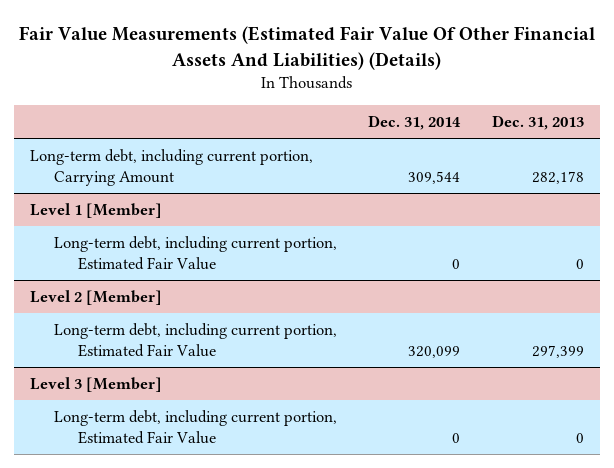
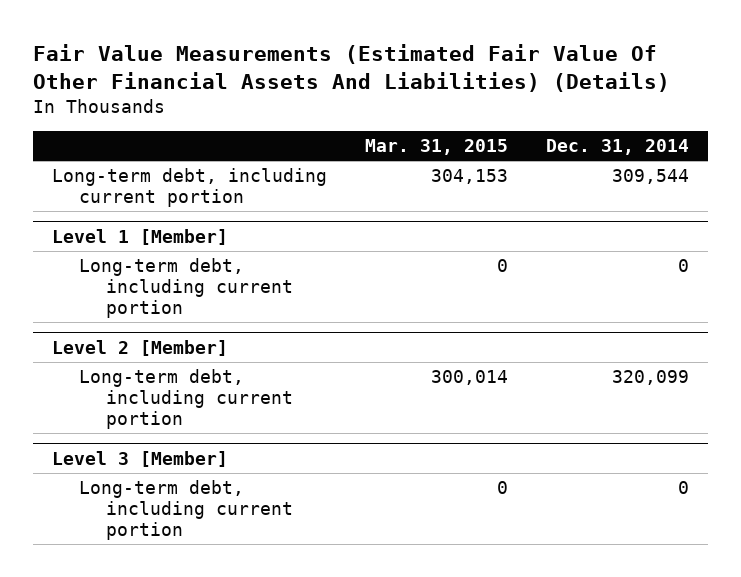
- | Dec. 31, 2014 | Dec. 31, 2013
+ | Mar. 31, 2015 | Dec. 31, 2014
- Long-term debt, including current portion, Carrying Amount | 309,544 | 282,178
+ Long-term debt, including current portion | 304,153 | 309,544
@ Level 1 [Member]
- Long-term debt, including current portion, Estimated Fair Value | 0 | 0
+ Long-term debt, including current portion | 0 | 0
@ Level 2 [Member]
- Long-term debt, including current portion, Estimated Fair Value | 320,099 | 297,399
+ Long-term debt, including current portion | 300,014 | 320,099
@ Level 3 [Member]
- Long-term debt, including current portion, Estimated Fair Value | 0 | 0
+ Long-term debt, including current portion | 0 | 0

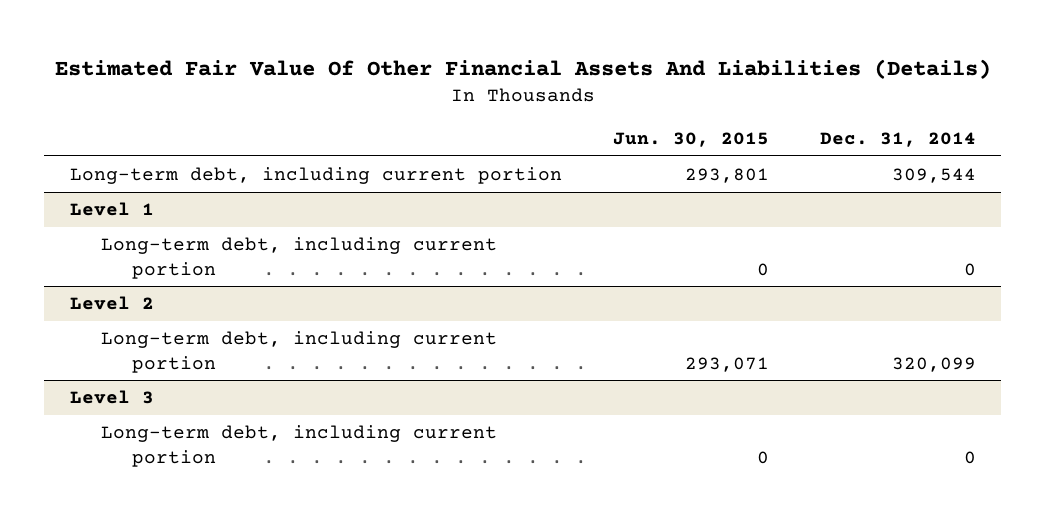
- Fair Value Measurements (Estimated Fair Value Of Other Financial Assets And Liabilities) (Details)
+ Estimated Fair Value Of Other Financial Assets And Liabilities (Details)
- | Mar. 31, 2015 | Dec. 31, 2014
+ | Jun. 30, 2015 | Dec. 31, 2014
- Level 1 [Member]
+ Level 1
- Level 2 [Member]
+ Level 2
- Level 3 [Member]
+ Level 3

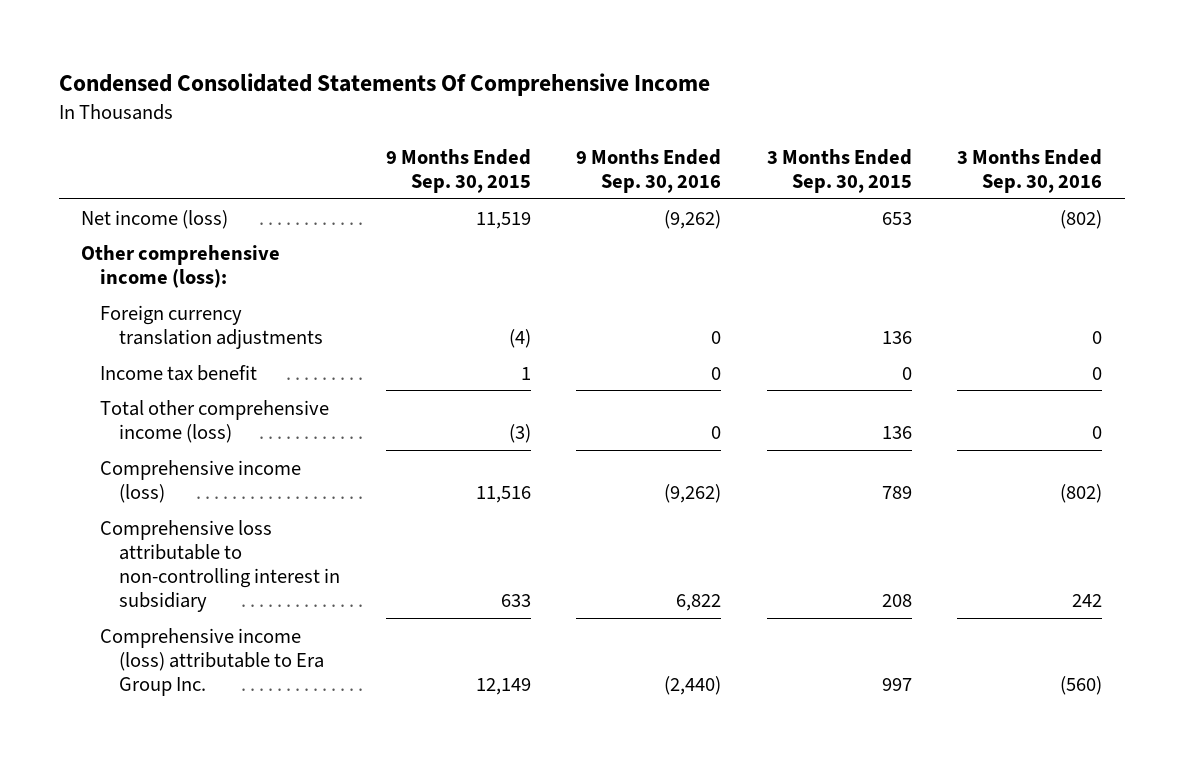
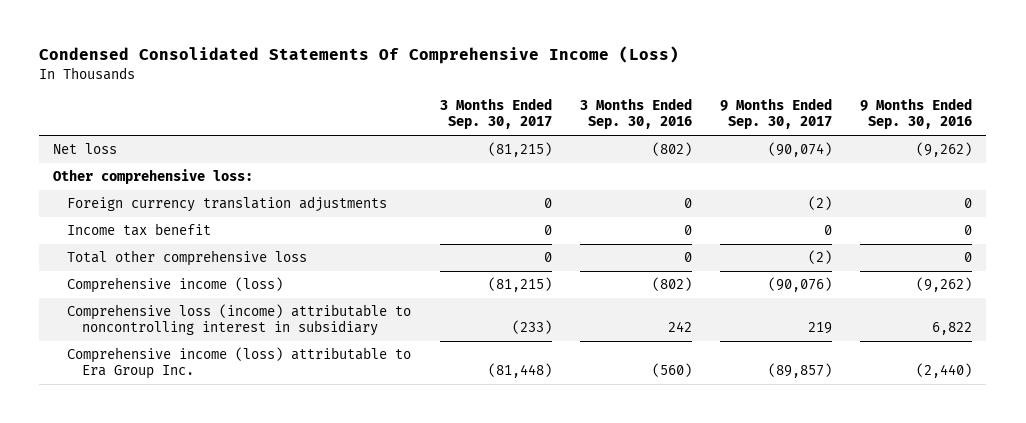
- Condensed Consolidated Statements Of Comprehensive Income
+ Condensed Consolidated Statements Of Comprehensive Income (Loss)
- | 9 Months Ended Sep. 30, 2015 | 9 Months Ended Sep. 30, 2016 | 3 Months Ended Sep. 30, 2015 | 3 Months Ended Sep. 30, 2016
+ | 3 Months Ended Sep. 30, 2017 | 3 Months Ended Sep. 30, 2016 | 9 Months Ended Sep. 30, 2017 | 9 Months Ended Sep. 30, 2016
- Net income (loss) | 11,519 | (9,262) | 653 | (802)
- Other comprehensive income (loss):
+ Net loss | (81,215) | (802) | (90,074) | (9,262)
+ Other comprehensive loss:
- Total other comprehensive income (loss) | (3) | 0 | 136 | 0
+ Total other comprehensive loss | 0 | 0 | (2) | 0
- Comprehensive loss attributable to non-controlling interest in subsidiary | 633 | 6,822 | 208 | 242
+ Comprehensive loss (income) attributable to noncontrolling interest in subsidiary | (233) | 242 | 219 | 6,822

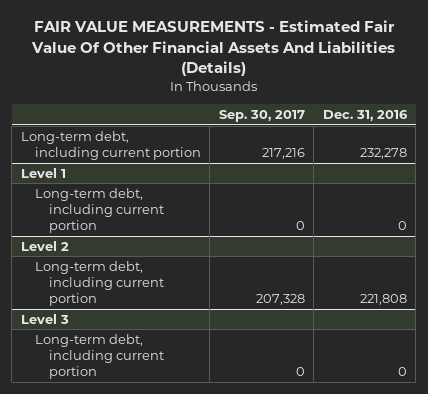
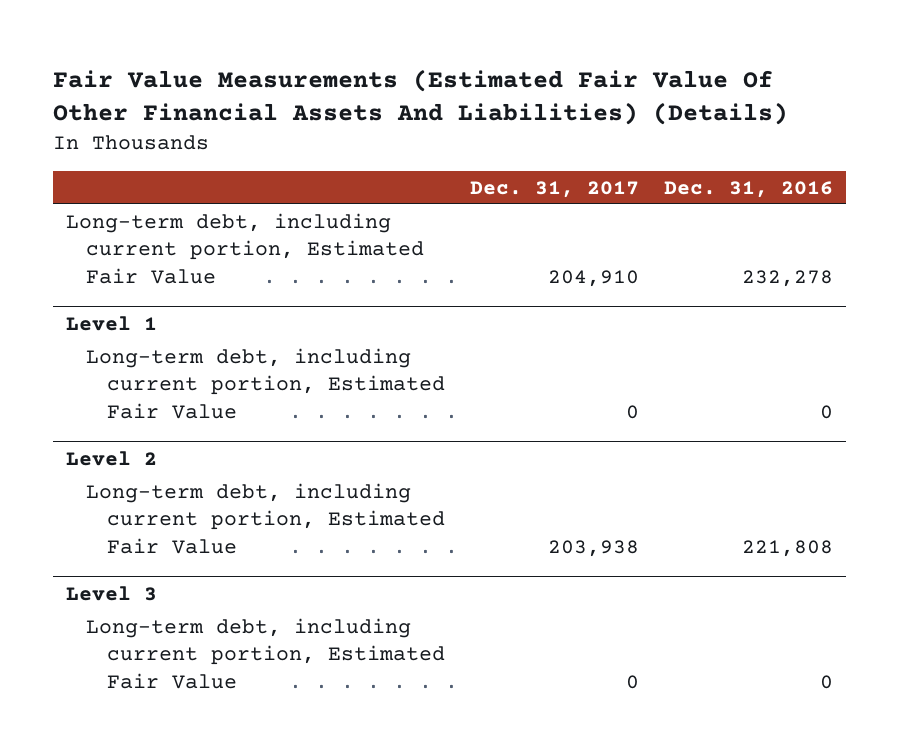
- FAIR VALUE MEASUREMENTS - Estimated Fair Value Of Other Financial Assets And Liabilities (Details)
+ Fair Value Measurements (Estimated Fair Value Of Other Financial Assets And Liabilities) (Details)
- | Sep. 30, 2017 | Dec. 31, 2016
+ | Dec. 31, 2017 | Dec. 31, 2016
- Long-term debt, including current portion | 217,216 | 232,278
+ Long-term debt, including current portion, Estimated Fair Value | 204,910 | 232,278
@ Level 1
- Long-term debt, including current portion | 0 | 0
+ Long-term debt, including current portion, Estimated Fair Value | 0 | 0
@ Level 2
- Long-term debt, including current portion | 207,328 | 221,808
+ Long-term debt, including current portion, Estimated Fair Value | 203,938 | 221,808
@ Level 3
- Long-term debt, including current portion | 0 | 0
+ Long-term debt, including current portion, Estimated Fair Value | 0 | 0

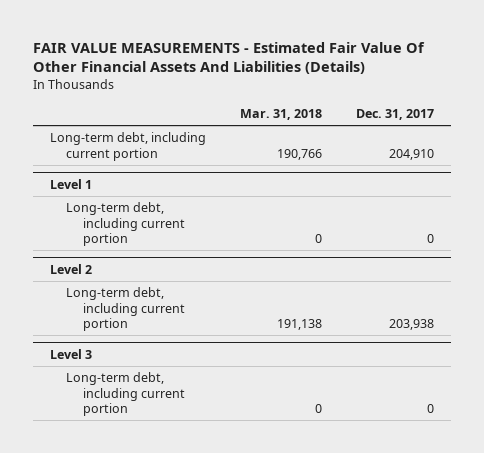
- Fair Value Measurements (Estimated Fair Value Of Other Financial Assets And Liabilities) (Details)
+ FAIR VALUE MEASUREMENTS - Estimated Fair Value Of Other Financial Assets And Liabilities (Details)
- | Dec. 31, 2017 | Dec. 31, 2016
+ | Mar. 31, 2018 | Dec. 31, 2017
- Long-term debt, including current portion, Estimated Fair Value | 204,910 | 232,278
+ Long-term debt, including current portion | 190,766 | 204,910
@ Level 1
- Long-term debt, including current portion, Estimated Fair Value | 0 | 0
+ Long-term debt, including current portion | 0 | 0
@ Level 2
- Long-term debt, including current portion, Estimated Fair Value | 203,938 | 221,808
+ Long-term debt, including current portion | 191,138 | 203,938
@ Level 3
- Long-term debt, including current portion, Estimated Fair Value | 0 | 0
+ Long-term debt, including current portion | 0 | 0

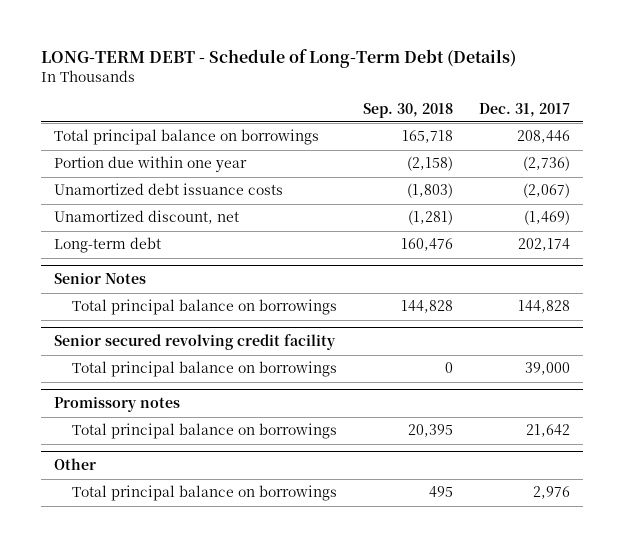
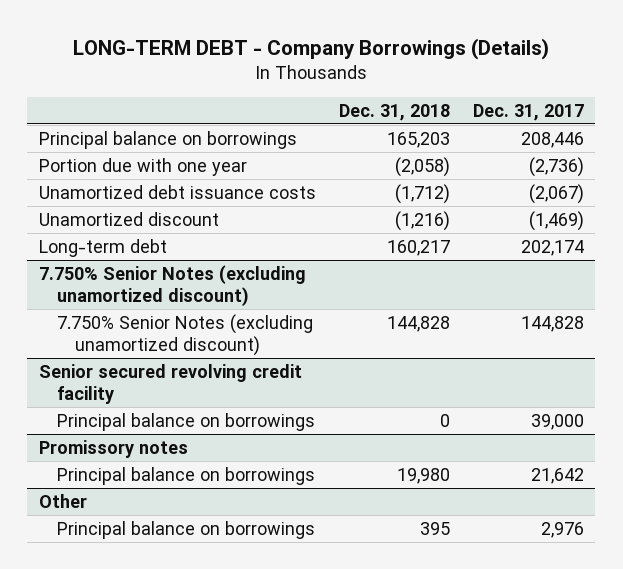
- LONG-TERM DEBT - Schedule of Long-Term Debt (Details)
+ LONG-TERM DEBT - Company Borrowings (Details)
- | Sep. 30, 2018 | Dec. 31, 2017
+ | Dec. 31, 2018 | Dec. 31, 2017
- Total principal balance on borrowings | 165,718 | 208,446
- Portion due within one year | (2,158) | (2,736)
+ Principal balance on borrowings | 165,203 | 208,446
+ Portion due with one year | (2,058) | (2,736)
- Unamortized discount, net | (1,281) | (1,469)
+ Unamortized discount | (1,216) | (1,469)
- Senior Notes
- Total principal balance on borrowings | 144,828 | 144,828
+ 7.750% Senior Notes (excluding unamortized discount)
+ 7.750% Senior Notes (excluding unamortized discount) | 144,828 | 144,828
@ Senior secured revolving credit facility
- Total principal balance on borrowings | 0 | 39,000
+ Principal balance on borrowings | 0 | 39,000
@ Promissory notes
- Total principal balance on borrowings | 20,395 | 21,642
+ Principal balance on borrowings | 19,980 | 21,642
@ Other
- Total principal balance on borrowings | 495 | 2,976
+ Principal balance on borrowings | 395 | 2,976

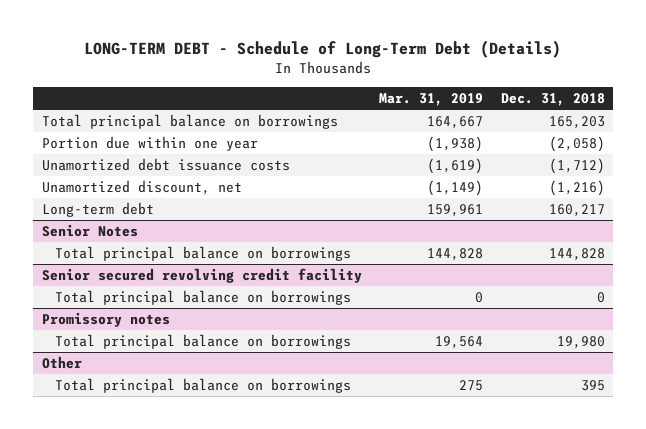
- LONG-TERM DEBT - Company Borrowings (Details)
+ LONG-TERM DEBT - Schedule of Long-Term Debt (Details)
- | Dec. 31, 2018 | Dec. 31, 2017
+ | Mar. 31, 2019 | Dec. 31, 2018
- Principal balance on borrowings | 165,203 | 208,446
- Portion due with one year | (2,058) | (2,736)
+ Total principal balance on borrowings | 164,667 | 165,203
+ Portion due within one year | (1,938) | (2,058)
- Unamortized discount | (1,216) | (1,469)
+ Unamortized discount, net | (1,149) | (1,216)
- 7.750% Senior Notes (excluding unamortized discount)
- 7.750% Senior Notes (excluding unamortized discount) | 144,828 | 144,828
+ Senior Notes
+ Total principal balance on borrowings | 144,828 | 144,828
@ Senior secured revolving credit facility
- Principal balance on borrowings | 0 | 39,000
+ Total principal balance on borrowings | 0 | 0
@ Promissory notes
- Principal balance on borrowings | 19,980 | 21,642
+ Total principal balance on borrowings | 19,564 | 19,980
@ Other
- Principal balance on borrowings | 395 | 2,976
+ Total principal balance on borrowings | 275 | 395

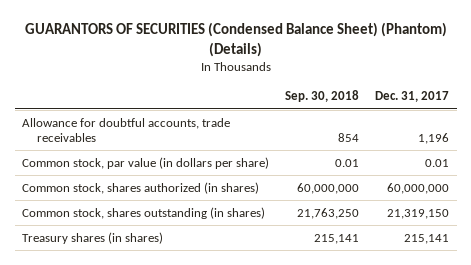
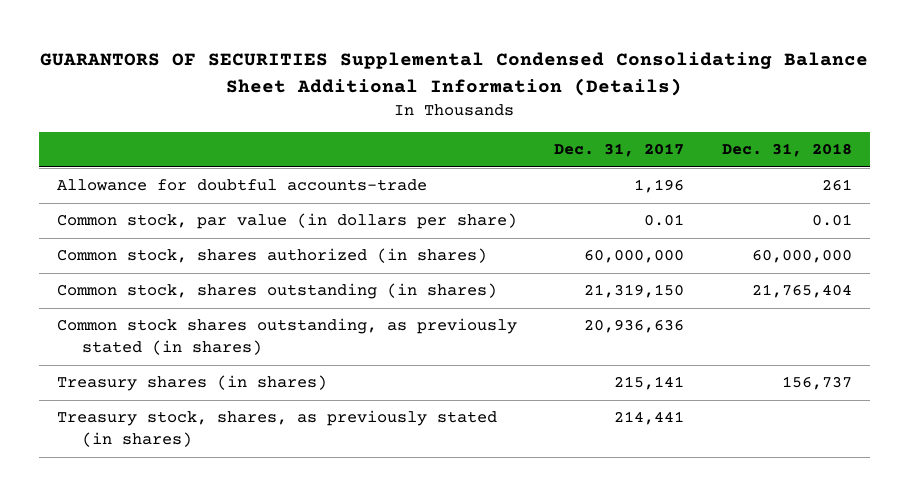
- GUARANTORS OF SECURITIES (Condensed Balance Sheet) (Phantom) (Details)
+ GUARANTORS OF SECURITIES Supplemental Condensed Consolidating Balance Sheet Additional Information (Details)
- | Sep. 30, 2018 | Dec. 31, 2017
+ | Dec. 31, 2017 | Dec. 31, 2018
- Allowance for doubtful accounts, trade receivables | 854 | 1,196
+ Allowance for doubtful accounts-trade | 1,196 | 261
+ Common stock shares outstanding, as previously stated (in shares) | 20,936,636 |
+ Treasury stock, shares, as previously stated (in shares) | 214,441 |

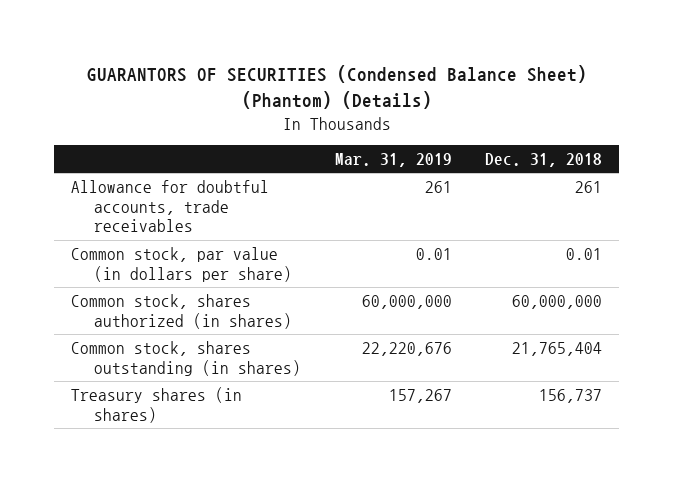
- GUARANTORS OF SECURITIES Supplemental Condensed Consolidating Balance Sheet Additional Information (Details)
+ GUARANTORS OF SECURITIES (Condensed Balance Sheet) (Phantom) (Details)
- | Dec. 31, 2017 | Dec. 31, 2018
+ | Mar. 31, 2019 | Dec. 31, 2018
- Allowance for doubtful accounts-trade | 1,196 | 261
+ Allowance for doubtful accounts, trade receivables | 261 | 261
- Common stock shares outstanding, as previously stated (in shares) | 20,936,636 |
- Treasury stock, shares, as previously stated (in shares) | 214,441 |

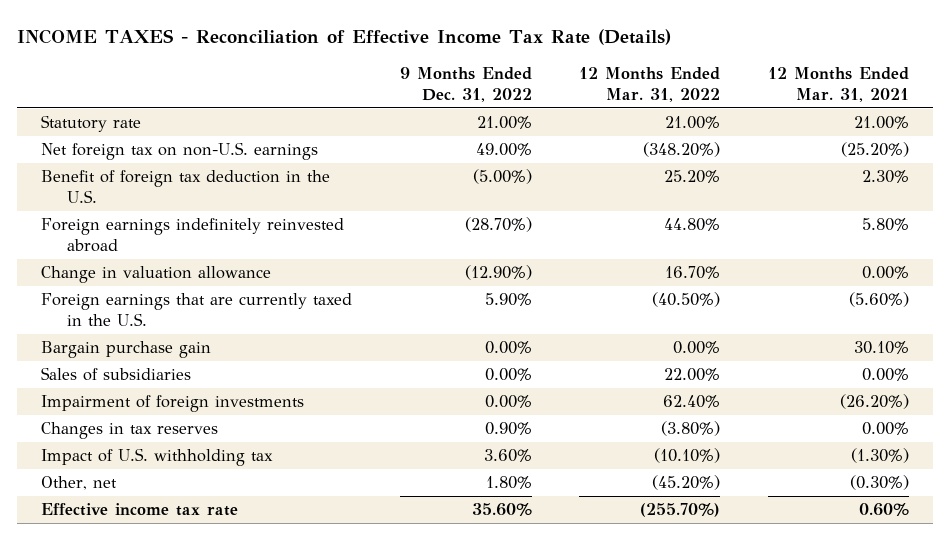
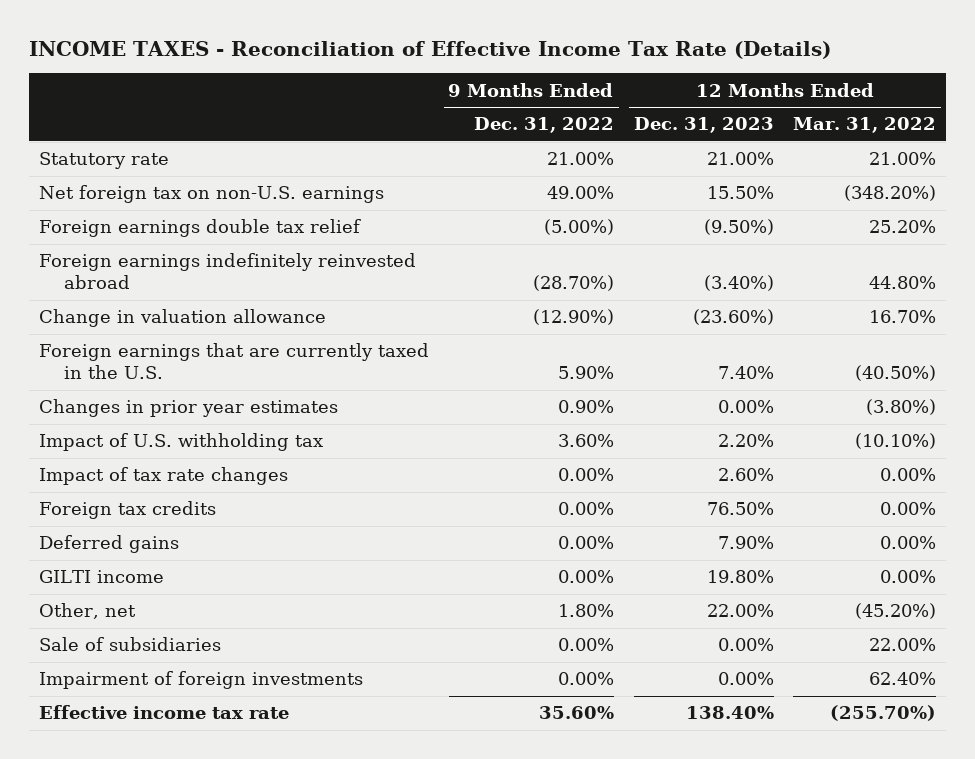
- | 9 Months Ended Dec. 31, 2022 | 12 Months Ended Mar. 31, 2022 | 12 Months Ended Mar. 31, 2021
+ | 9 Months Ended Dec. 31, 2022 | 12 Months Ended Dec. 31, 2023 | 12 Months Ended Mar. 31, 2022
- Benefit of foreign tax deduction in the U.S. | (5.00%) | 25.20% | 2.30%
+ Foreign earnings double tax relief | (5.00%) | (9.50%) | 25.20%
- Bargain purchase gain | 0.00% | 0.00% | 30.10%
- Sales of subsidiaries | 0.00% | 22.00% | 0.00%
- Changes in tax reserves | 0.90% | (3.80%) | 0.00%
+ Changes in prior year estimates | 0.90% | 0.00% | (3.80%)
+ Impact of tax rate changes | 0.00% | 2.60% | 0.00%
+ Foreign tax credits | 0.00% | 76.50% | 0.00%
+ Deferred gains | 0.00% | 7.90% | 0.00%
+ GILTI income | 0.00% | 19.80% | 0.00%
+ Sale of subsidiaries | 0.00% | 0.00% | 22.00%
moved down: Impairment of foreign investments | 0.00% | 0.00% | 62.40%

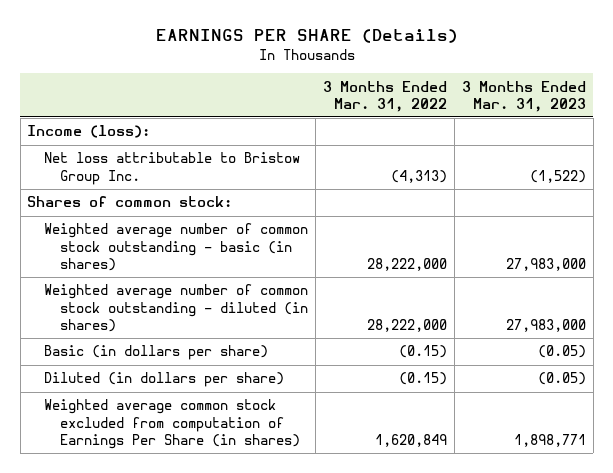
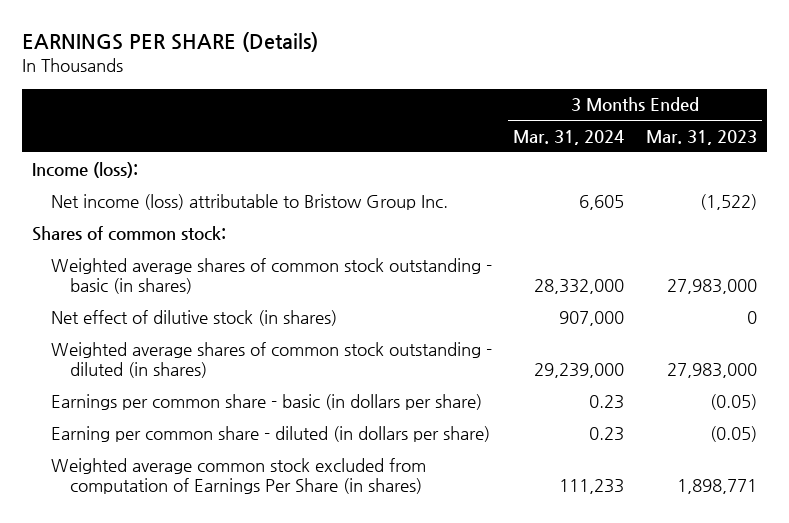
- | 3 Months Ended Mar. 31, 2022 | 3 Months Ended Mar. 31, 2023
+ | 3 Months Ended Mar. 31, 2024 | 3 Months Ended Mar. 31, 2023
- Net loss attributable to Bristow Group Inc. | (4,313) | (1,522)
+ Net income (loss) attributable to Bristow Group Inc. | 6,605 | (1,522)
- Weighted average number of common stock outstanding - basic (in shares) | 28,222,000 | 27,983,000
- Weighted average number of common stock outstanding - diluted (in shares) | 28,222,000 | 27,983,000
- Basic (in dollars per share) | (0.15) | (0.05)
- Diluted (in dollars per share) | (0.15) | (0.05)
+ Weighted average shares of common stock outstanding - basic (in shares) | 28,332,000 | 27,983,000
+ Net effect of dilutive stock (in shares) | 907,000 | 0
+ Weighted average shares of common stock outstanding - diluted (in shares) | 29,239,000 | 27,983,000
+ Earnings per common share - basic (in dollars per share) | 0.23 | (0.05)
+ Earning per common share - diluted (in dollars per share) | 0.23 | (0.05)

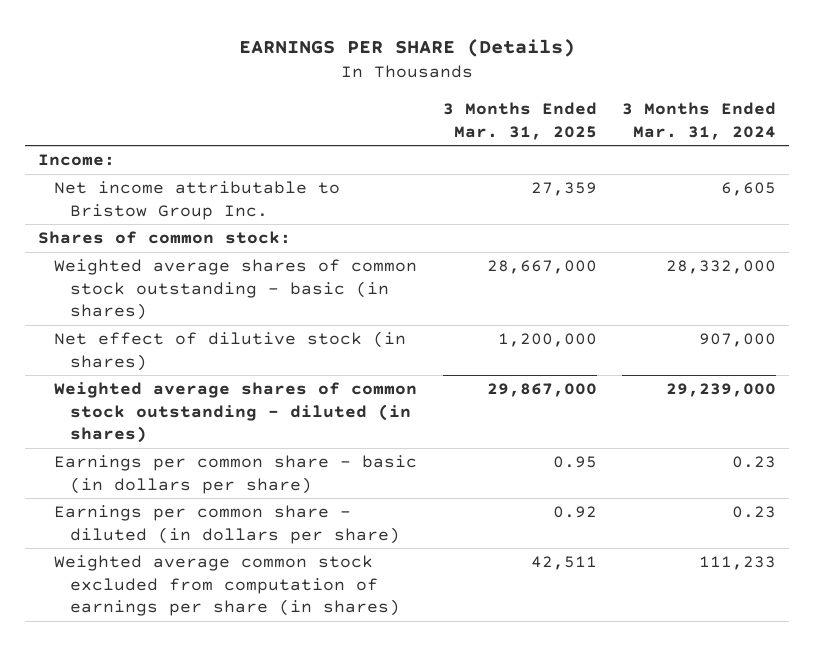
- | 3 Months Ended Mar. 31, 2024 | 3 Months Ended Mar. 31, 2023
+ | 3 Months Ended Mar. 31, 2025 | 3 Months Ended Mar. 31, 2024
- Income (loss):
- Net income (loss) attributable to Bristow Group Inc. | 6,605 | (1,522)
+ Income:
+ Net income attributable to Bristow Group Inc. | 27,359 | 6,605
- Earning per common share - diluted (in dollars per share) | 0.23 | (0.05)
- Weighted average common stock excluded from computation of Earnings Per Share (in shares) | 111,233 | 1,898,771
+ Earnings per common share - diluted (in dollars per share) | 0.92 | 0.23
+ Weighted average common stock excluded from computation of earnings per share (in shares) | 42,511 | 111,233

